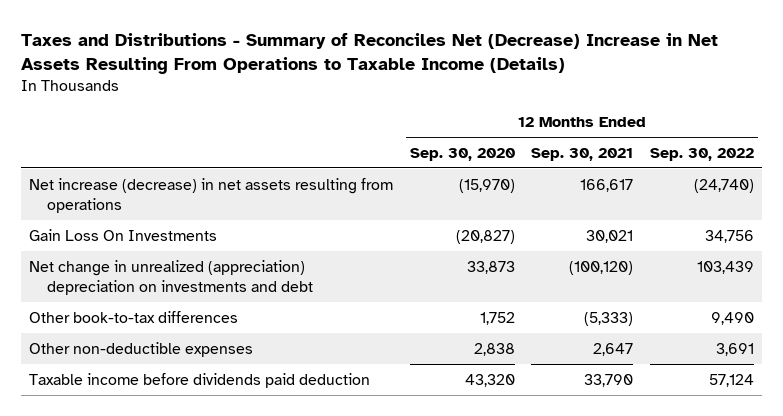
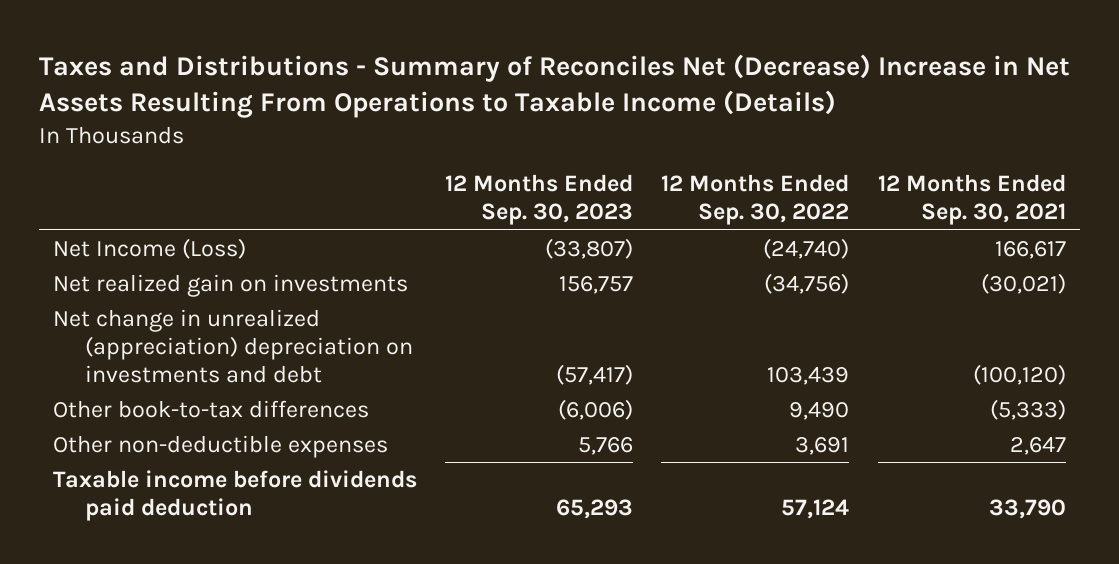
- | 12 Months Ended Sep. 30, 2020 | 12 Months Ended Sep. 30, 2021 | 12 Months Ended Sep. 30, 2022
+ | 12 Months Ended Sep. 30, 2023 | 12 Months Ended Sep. 30, 2022 | 12 Months Ended Sep. 30, 2021
- Net increase (decrease) in net assets resulting from operations | (15,970) | 166,617 | (24,740)
- Gain Loss On Investments | (20,827) | 30,021 | 34,756
+ Net Income (Loss) | (33,807) | (24,740) | 166,617
+ Net realized gain on investments | 156,757 | (34,756) | (30,021)

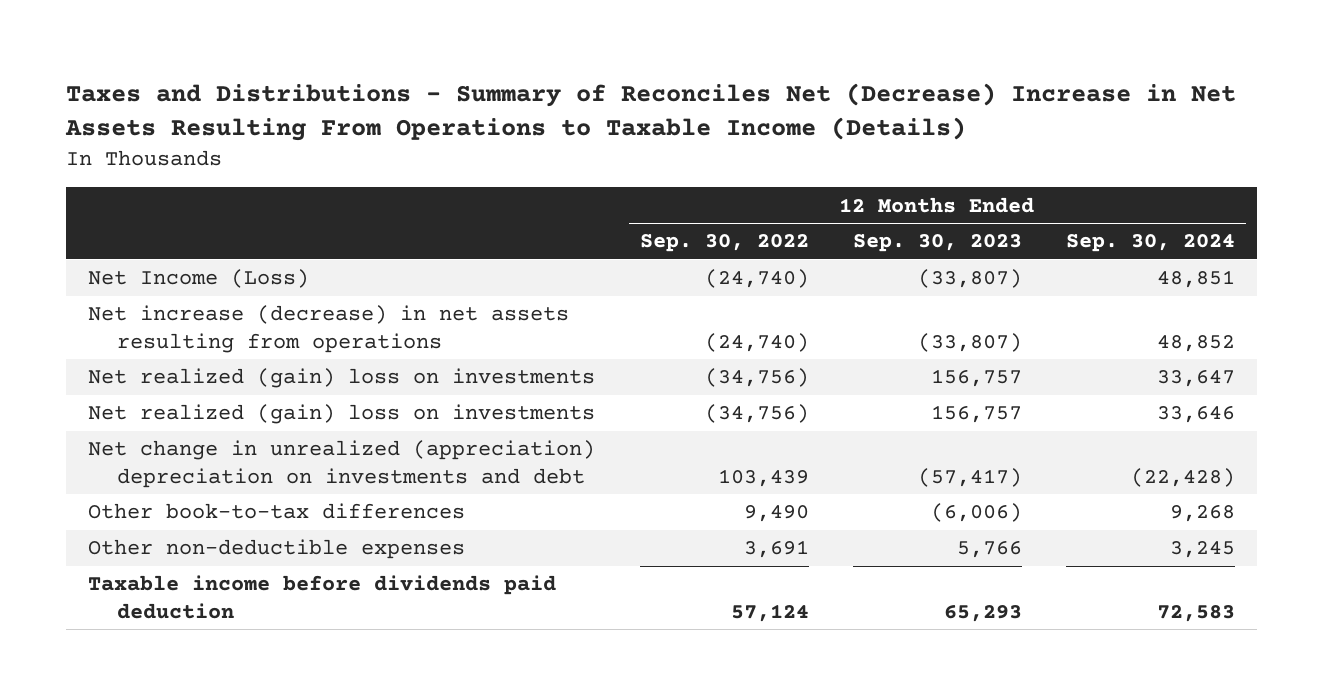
- | 12 Months Ended Sep. 30, 2023 | 12 Months Ended Sep. 30, 2022 | 12 Months Ended Sep. 30, 2021
+ | 12 Months Ended Sep. 30, 2022 | 12 Months Ended Sep. 30, 2023 | 12 Months Ended Sep. 30, 2024
- Net realized gain on investments | 156,757 | (34,756) | (30,021)
+ Net increase (decrease) in net assets resulting from operations | (24,740) | (33,807) | 48,852
+ Net realized (gain) loss on investments | (34,756) | 156,757 | 33,647
+ Net realized (gain) loss on investments | (34,756) | 156,757 | 33,646

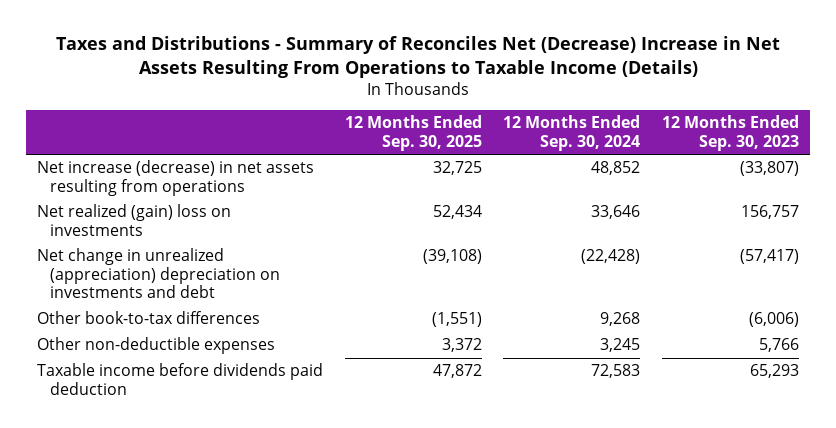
- | 12 Months Ended Sep. 30, 2022 | 12 Months Ended Sep. 30, 2023 | 12 Months Ended Sep. 30, 2024
+ | 12 Months Ended Sep. 30, 2025 | 12 Months Ended Sep. 30, 2024 | 12 Months Ended Sep. 30, 2023
- Net Income (Loss) | (24,740) | (33,807) | 48,851
- Net realized (gain) loss on investments | (34,756) | 156,757 | 33,647

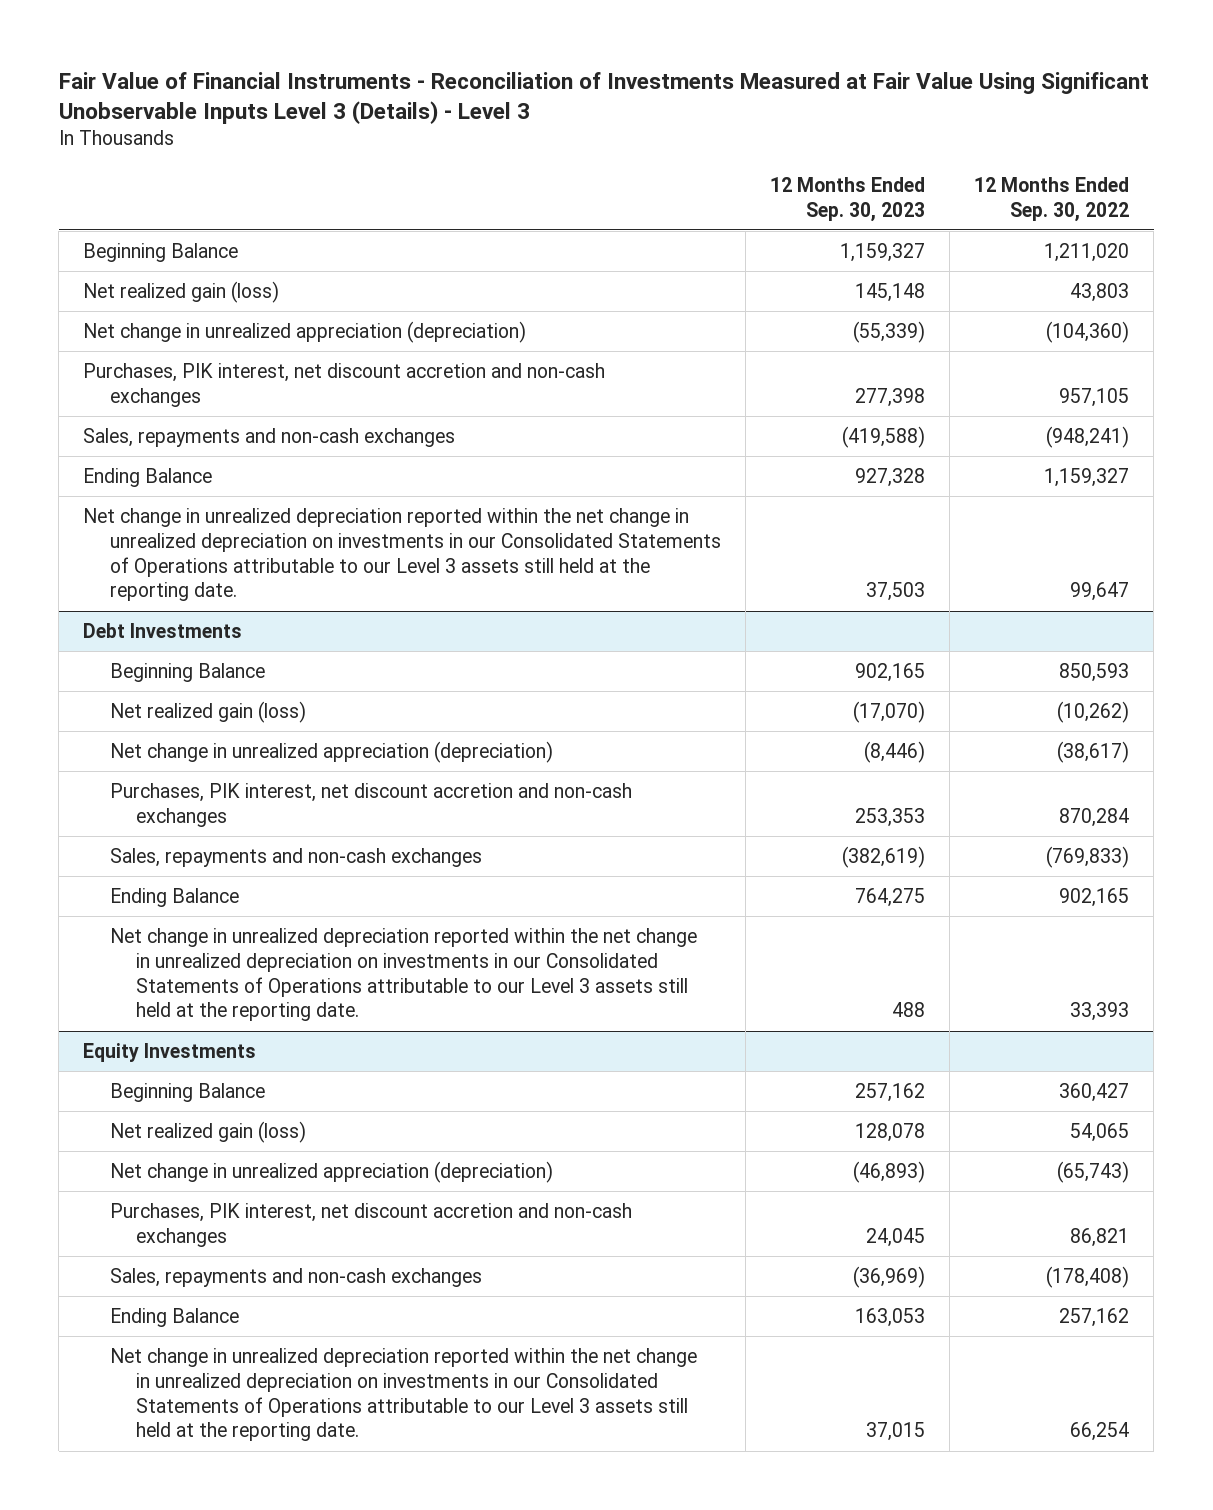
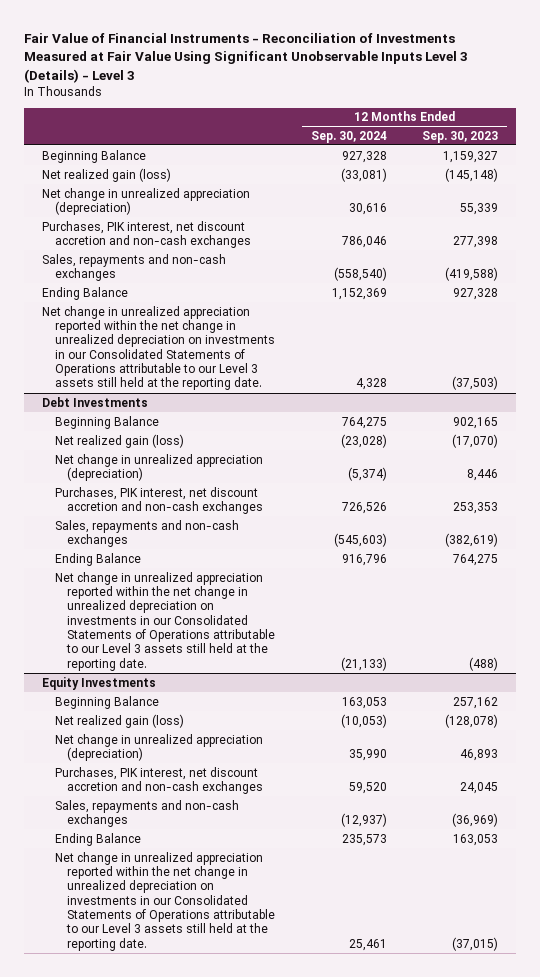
- | 12 Months Ended Sep. 30, 2023 | 12 Months Ended Sep. 30, 2022
+ | 12 Months Ended Sep. 30, 2024 | 12 Months Ended Sep. 30, 2023
- Net realized gain (loss) | 145,148 | 43,803
- Net change in unrealized appreciation (depreciation) | (55,339) | (104,360)
+ Net realized gain (loss) | (33,081) | (145,148)
+ Net change in unrealized appreciation (depreciation) | 30,616 | 55,339
- Net change in unrealized depreciation reported within the net change in unrealized depreciation on investments in our Consolidated Statements of Operations attributable to our Level 3 assets still held at the reporting date. | 37,503 | 99,647
+ Net change in unrealized appreciation reported within the net change in unrealized depreciation on investments in our Consolidated Statements of Operations attributable to our Level 3 assets still held at the reporting date. | 4,328 | (37,503)
@ Debt Investments
- Net change in unrealized appreciation (depreciation) | (8,446) | (38,617)
+ Net change in unrealized appreciation (depreciation) | (5,374) | 8,446
- Net change in unrealized depreciation reported within the net change in unrealized depreciation on investments in our Consolidated Statements of Operations attributable to our Level 3 assets still held at the reporting date. | 488 | 33,393
+ Net change in unrealized appreciation reported within the net change in unrealized depreciation on investments in our Consolidated Statements of Operations attributable to our Level 3 assets still held at the reporting date. | (21,133) | (488)
@ Equity Investments
- Net realized gain (loss) | 128,078 | 54,065
- Net change in unrealized appreciation (depreciation) | (46,893) | (65,743)
+ Net realized gain (loss) | (10,053) | (128,078)
+ Net change in unrealized appreciation (depreciation) | 35,990 | 46,893
- Net change in unrealized depreciation reported within the net change in unrealized depreciation on investments in our Consolidated Statements of Operations attributable to our Level 3 assets still held at the reporting date. | 37,015 | 66,254
+ Net change in unrealized appreciation reported within the net change in unrealized depreciation on investments in our Consolidated Statements of Operations attributable to our Level 3 assets still held at the reporting date. | 25,461 | (37,015)

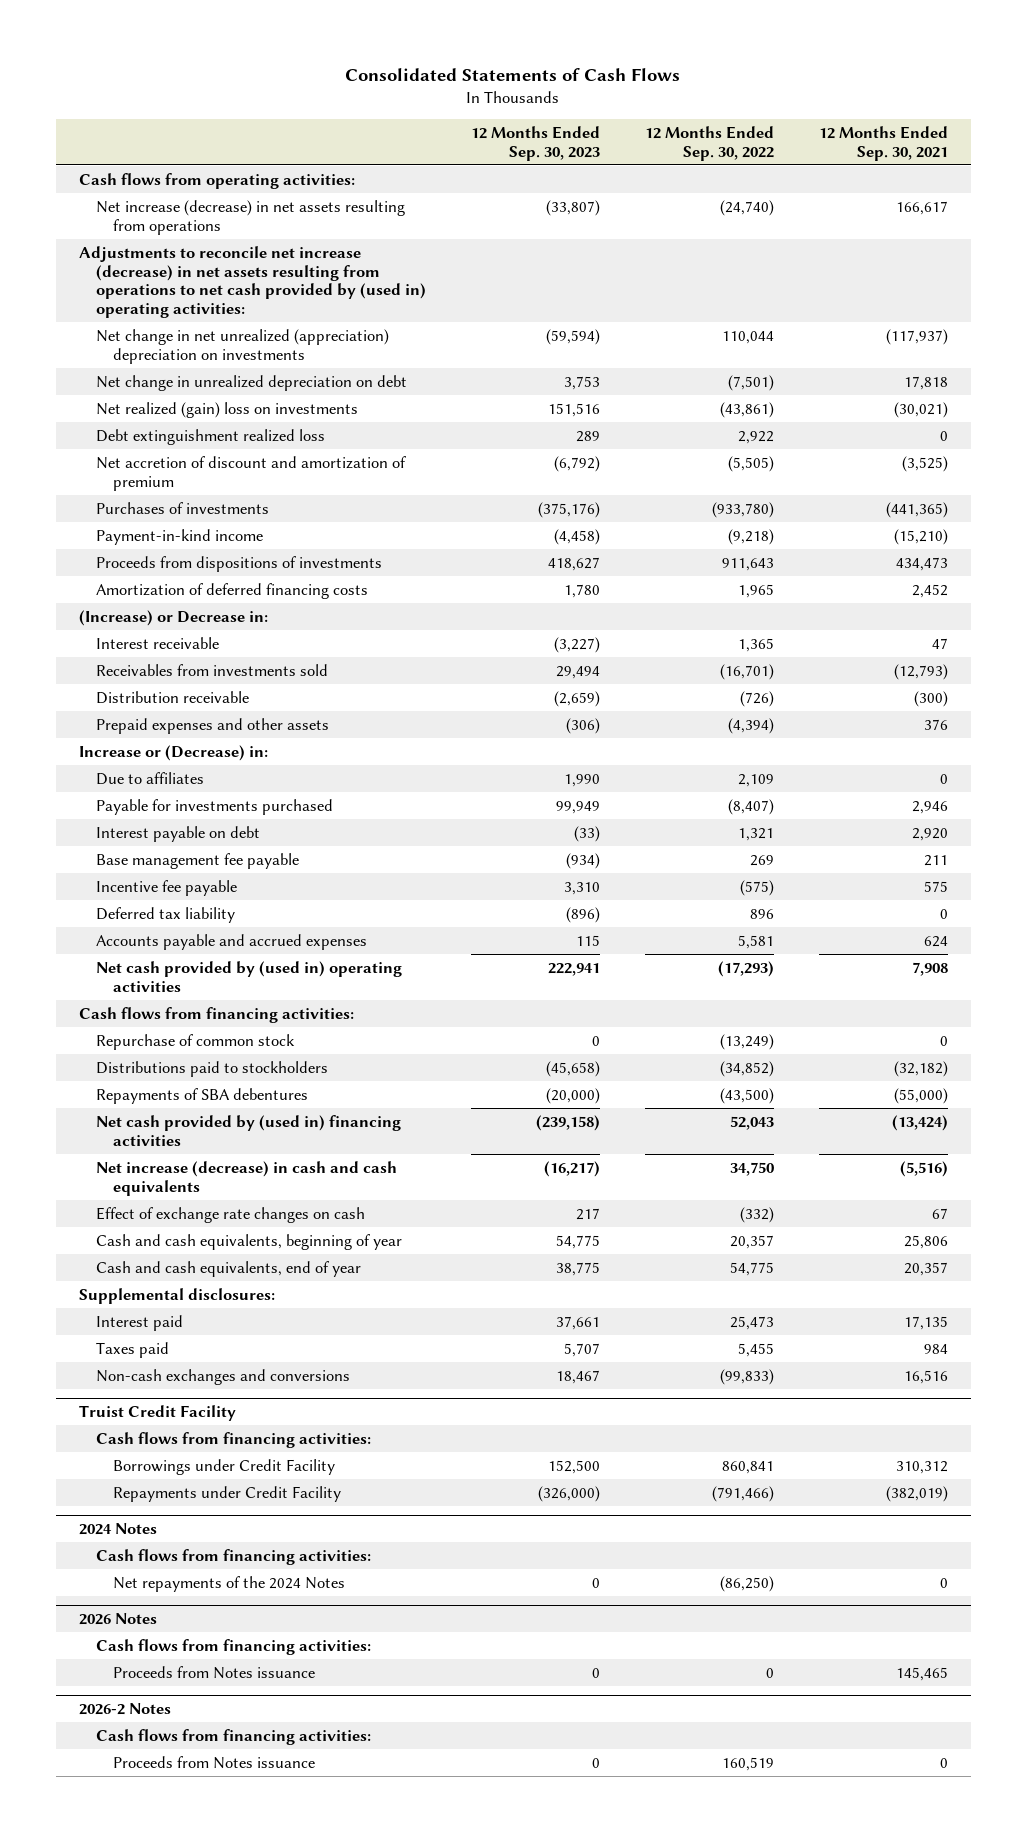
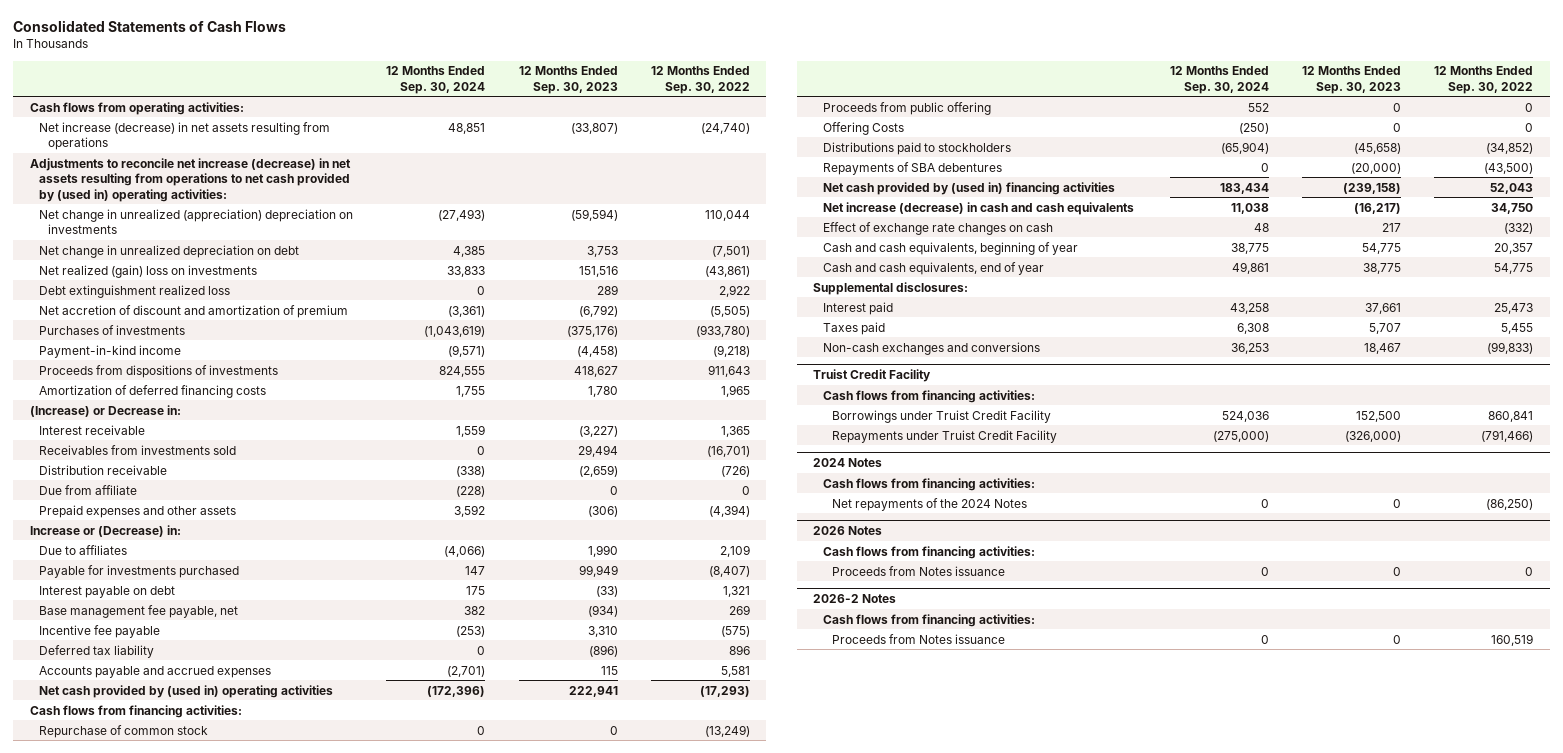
- | 12 Months Ended Sep. 30, 2023 | 12 Months Ended Sep. 30, 2022 | 12 Months Ended Sep. 30, 2021
+ | 12 Months Ended Sep. 30, 2024 | 12 Months Ended Sep. 30, 2023 | 12 Months Ended Sep. 30, 2022
- Net change in net unrealized (appreciation) depreciation on investments | (59,594) | 110,044 | (117,937)
+ Net change in unrealized (appreciation) depreciation on investments | (27,493) | (59,594) | 110,044
+ Due from affiliate | (228) | 0 | 0
- Base management fee payable | (934) | 269 | 211
+ Base management fee payable, net | 382 | (934) | 269
+ Proceeds from public offering | 552 | 0 | 0
+ Offering Costs | (250) | 0 | 0
@ Truist Credit Facility
- Borrowings under Credit Facility | 152,500 | 860,841 | 310,312
- Repayments under Credit Facility | (326,000) | (791,466) | (382,019)
+ Borrowings under Truist Credit Facility | 524,036 | 152,500 | 860,841
+ Repayments under Truist Credit Facility | (275,000) | (326,000) | (791,466)

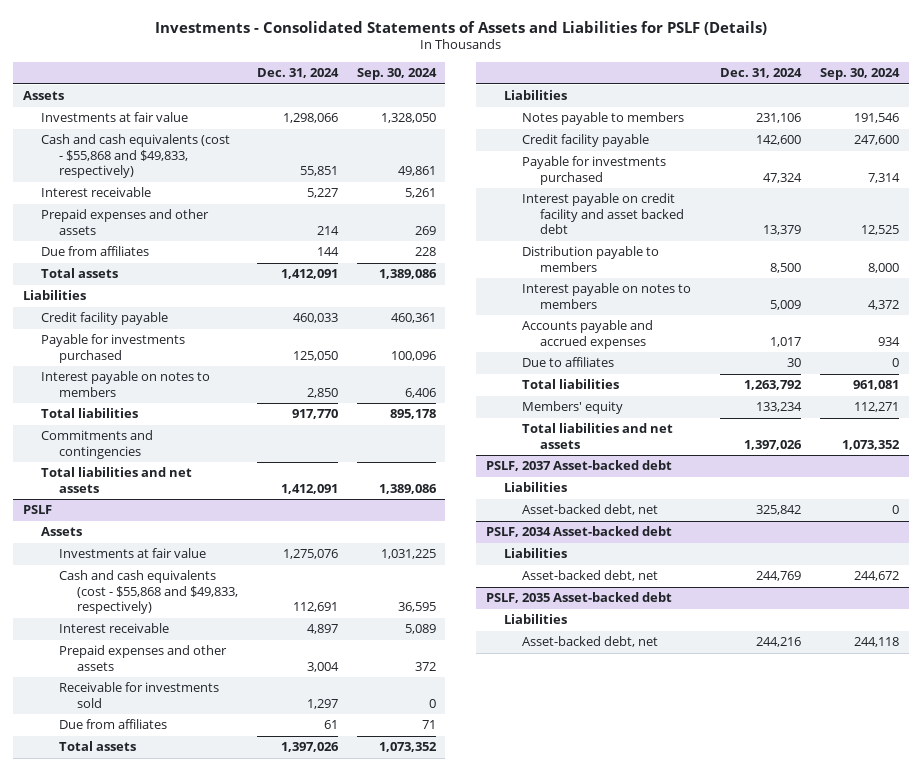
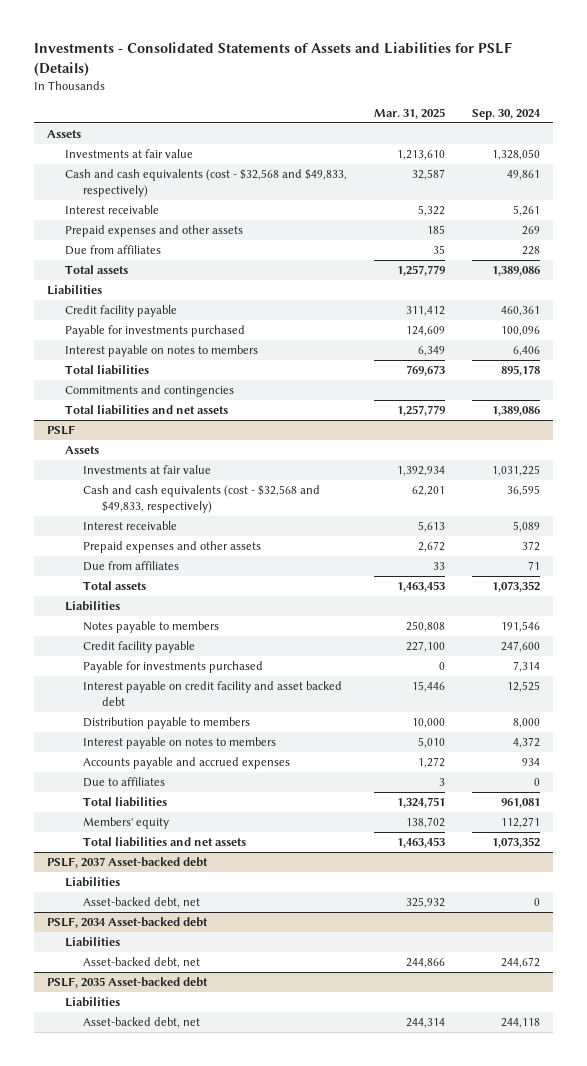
- | Dec. 31, 2024 | Sep. 30, 2024
+ | Mar. 31, 2025 | Sep. 30, 2024
- Cash and cash equivalents (cost - $55,868 and $49,833, respectively) | 55,851 | 49,861
+ Cash and cash equivalents (cost - $32,568 and $49,833, respectively) | 32,587 | 49,861
@ PSLF
- Cash and cash equivalents (cost - $55,868 and $49,833, respectively) | 112,691 | 36,595
+ Cash and cash equivalents (cost - $32,568 and $49,833, respectively) | 62,201 | 36,595
- Receivable for investments sold | 1,297 | 0

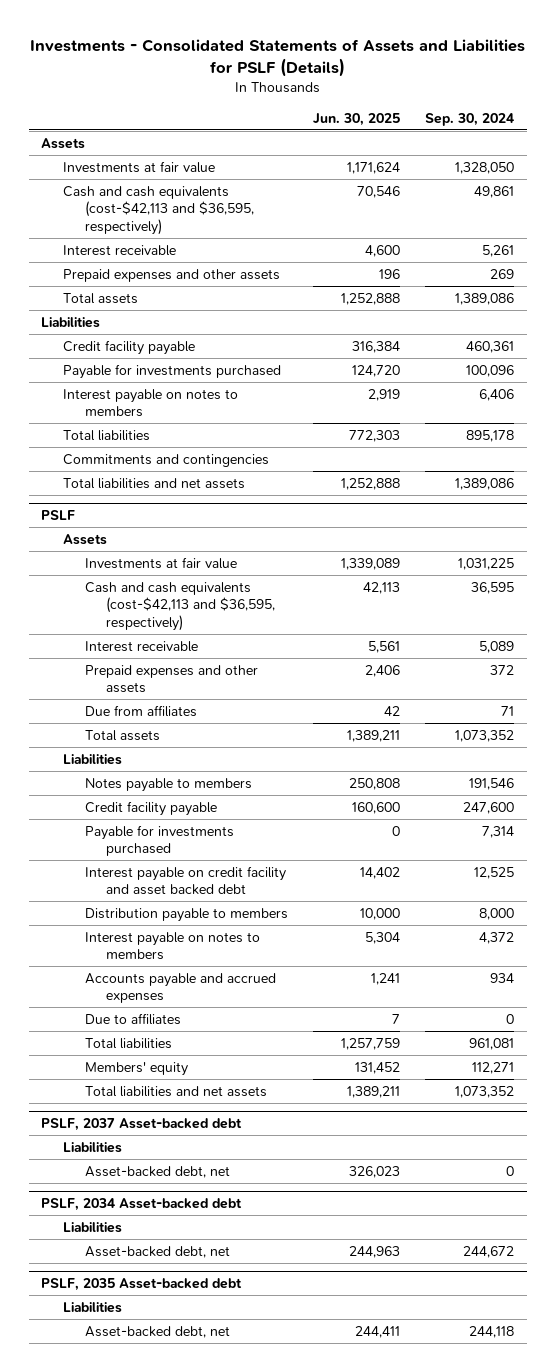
- | Mar. 31, 2025 | Sep. 30, 2024
+ | Jun. 30, 2025 | Sep. 30, 2024
- Cash and cash equivalents (cost - $32,568 and $49,833, respectively) | 32,587 | 49,861
+ Cash and cash equivalents (cost-$42,113 and $36,595, respectively) | 70,546 | 49,861
- Due from affiliates | 35 | 228
@ PSLF
- Cash and cash equivalents (cost - $32,568 and $49,833, respectively) | 62,201 | 36,595
+ Cash and cash equivalents (cost-$42,113 and $36,595, respectively) | 42,113 | 36,595

